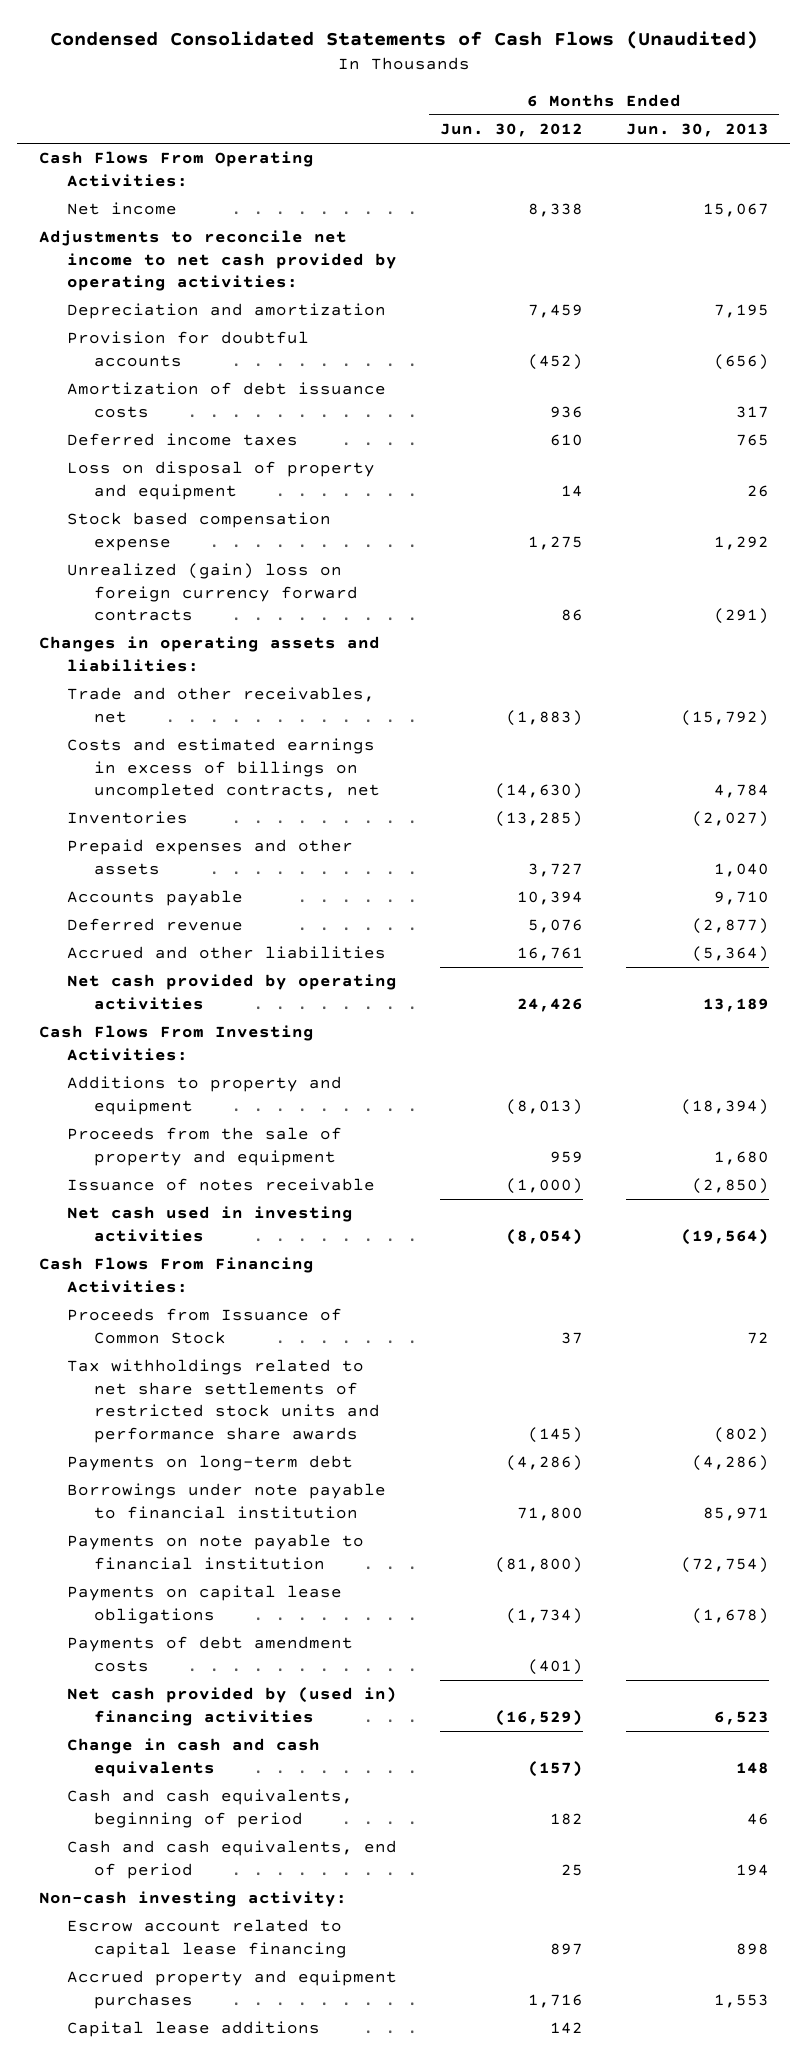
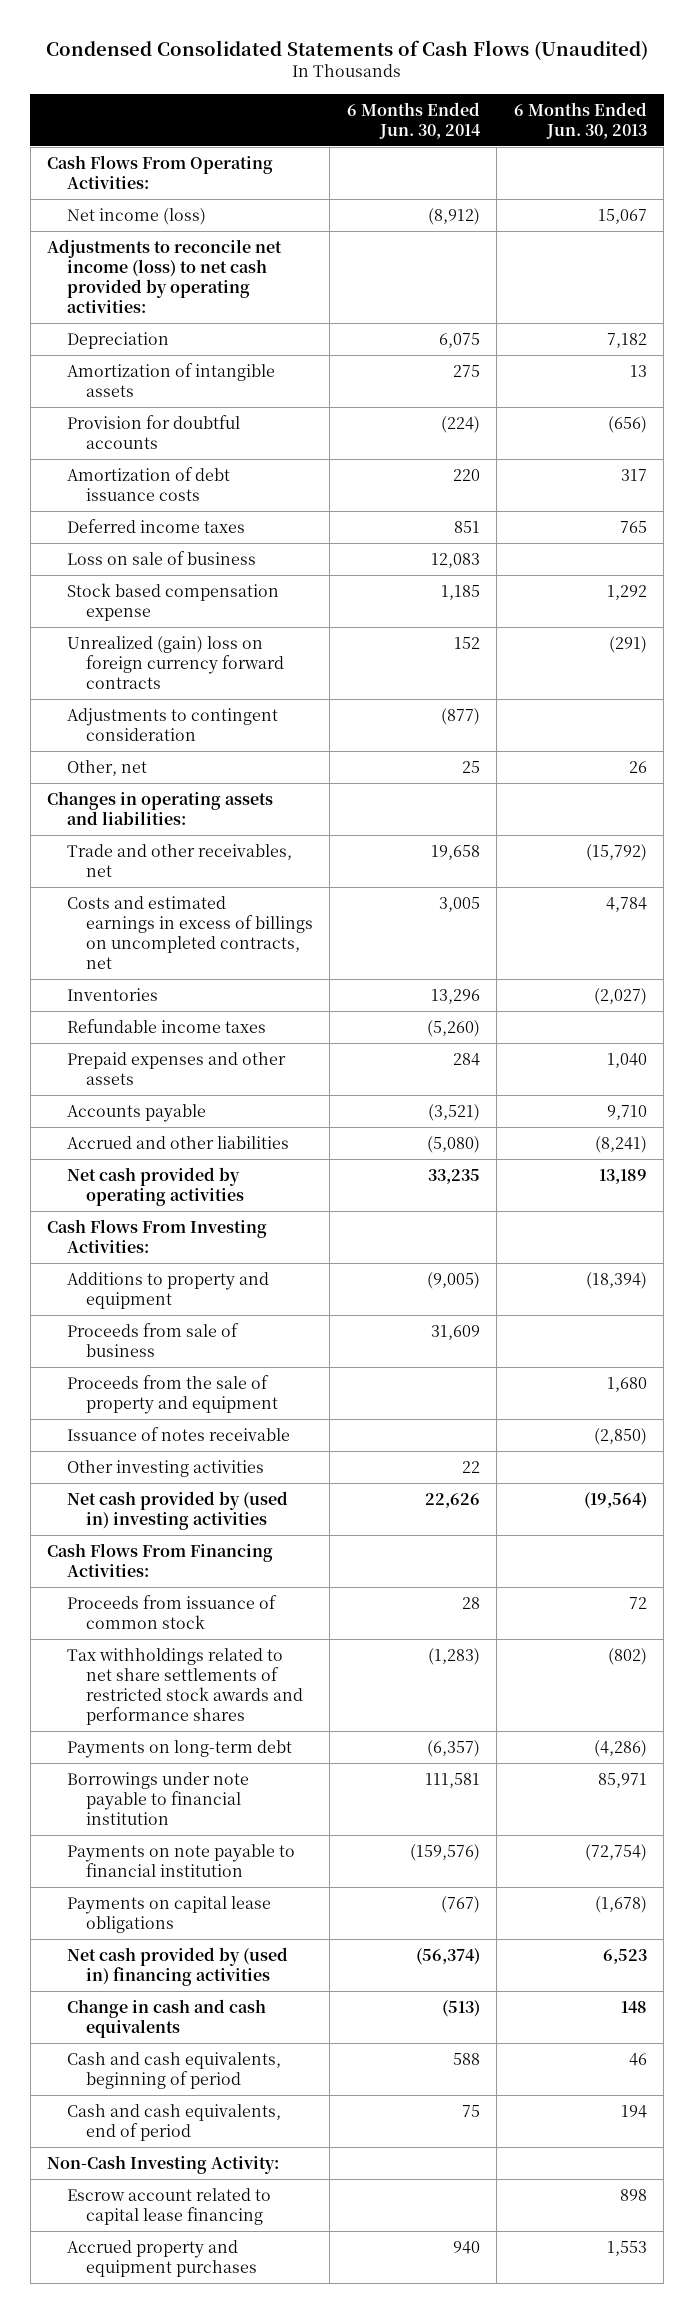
- | 6 Months Ended Jun. 30, 2012 | 6 Months Ended Jun. 30, 2013
+ | 6 Months Ended Jun. 30, 2014 | 6 Months Ended Jun. 30, 2013
- Net income | 8,338 | 15,067
- Adjustments to reconcile net income to net cash provided by operating activities:
- Depreciation and amortization | 7,459 | 7,195
+ Net income (loss) | (8,912) | 15,067
+ Adjustments to reconcile net income (loss) to net cash provided by operating activities:
+ Depreciation | 6,075 | 7,182
+ Amortization of intangible assets | 275 | 13
- Loss on disposal of property and equipment | 14 | 26
+ Loss on sale of business | 12,083 |
+ Adjustments to contingent consideration | (877) |
+ Other, net | 25 | 26
+ Refundable income taxes | (5,260) |
- Deferred revenue | 5,076 | (2,877)
- Accrued and other liabilities | 16,761 | (5,364)
+ Accrued and other liabilities | (5,080) | (8,241)
+ Proceeds from sale of business | 31,609 |
- Net cash used in investing activities | (8,054) | (19,564)
+ Other investing activities | 22 |
+ Net cash provided by (used in) investing activities | 22,626 | (19,564)
- Proceeds from Issuance of Common Stock | 37 | 72
- Tax withholdings related to net share settlements of restricted stock units and performance share awards | (145) | (802)
+ Proceeds from issuance of common stock | 28 | 72
+ Tax withholdings related to net share settlements of restricted stock awards and performance shares | (1,283) | (802)
- Payments of debt amendment costs | (401) |
- Non-cash investing activity:
+ Non-Cash Investing Activity:
- Capital lease additions | 142 |

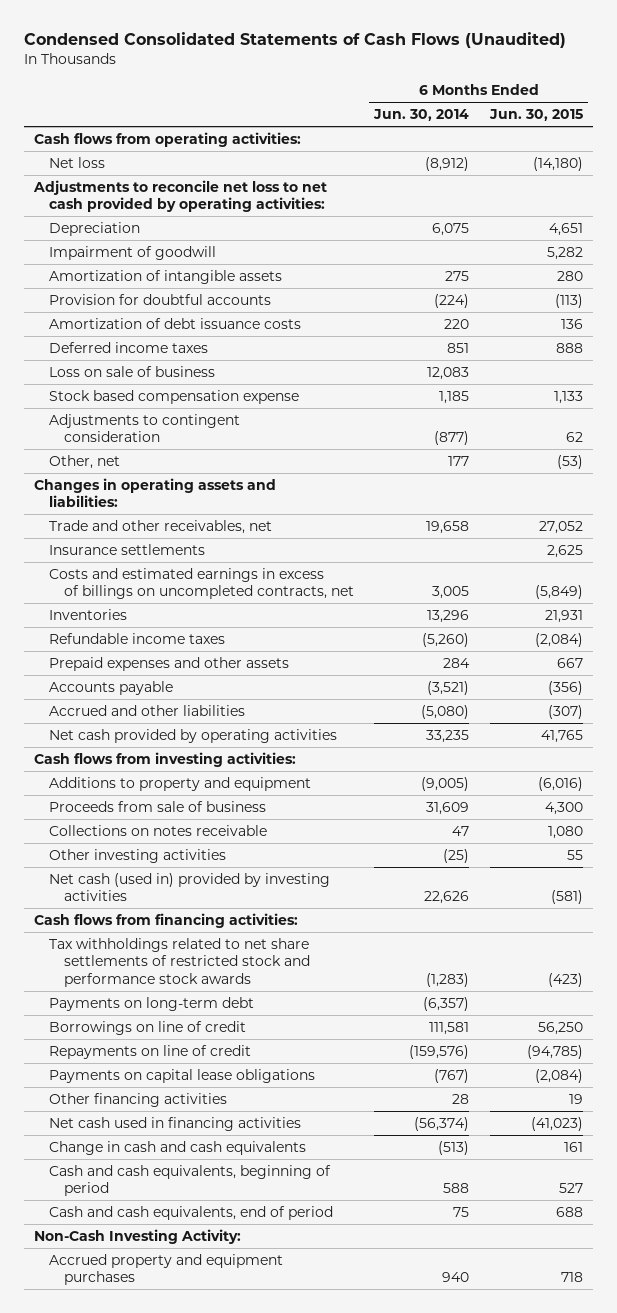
- | 6 Months Ended Jun. 30, 2014 | 6 Months Ended Jun. 30, 2013
+ | 6 Months Ended Jun. 30, 2014 | 6 Months Ended Jun. 30, 2015
- Cash Flows From Operating Activities:
- Net income (loss) | (8,912) | 15,067
- Adjustments to reconcile net income (loss) to net cash provided by operating activities:
+ Cash flows from operating activities:
+ Net loss | (8,912) | (14,180)
+ Adjustments to reconcile net loss to net cash provided by operating activities:
+ Impairment of goodwill | | 5,282
- Unrealized (gain) loss on foreign currency forward contracts | 152 | (291)
- Other, net | 25 | 26
+ Other, net | 177 | (53)
+ Insurance settlements | | 2,625
- Cash Flows From Investing Activities:
+ Cash flows from investing activities:
- Proceeds from the sale of property and equipment | | 1,680
- Issuance of notes receivable | | (2,850)
- Other investing activities | 22 |
- Net cash provided by (used in) investing activities | 22,626 | (19,564)
- Cash Flows From Financing Activities:
- Proceeds from issuance of common stock | 28 | 72
- Tax withholdings related to net share settlements of restricted stock awards and performance shares | (1,283) | (802)
+ Collections on notes receivable | 47 | 1,080
+ Other investing activities | (25) | 55
+ Net cash (used in) provided by investing activities | 22,626 | (581)
+ Cash flows from financing activities:
+ Tax withholdings related to net share settlements of restricted stock and performance stock awards | (1,283) | (423)
- Borrowings under note payable to financial institution | 111,581 | 85,971
- Payments on note payable to financial institution | (159,576) | (72,754)
+ Borrowings on line of credit | 111,581 | 56,250
+ Repayments on line of credit | (159,576) | (94,785)
- Net cash provided by (used in) financing activities | (56,374) | 6,523
+ Other financing activities | 28 | 19
+ Net cash used in financing activities | (56,374) | (41,023)
- Escrow account related to capital lease financing | | 898

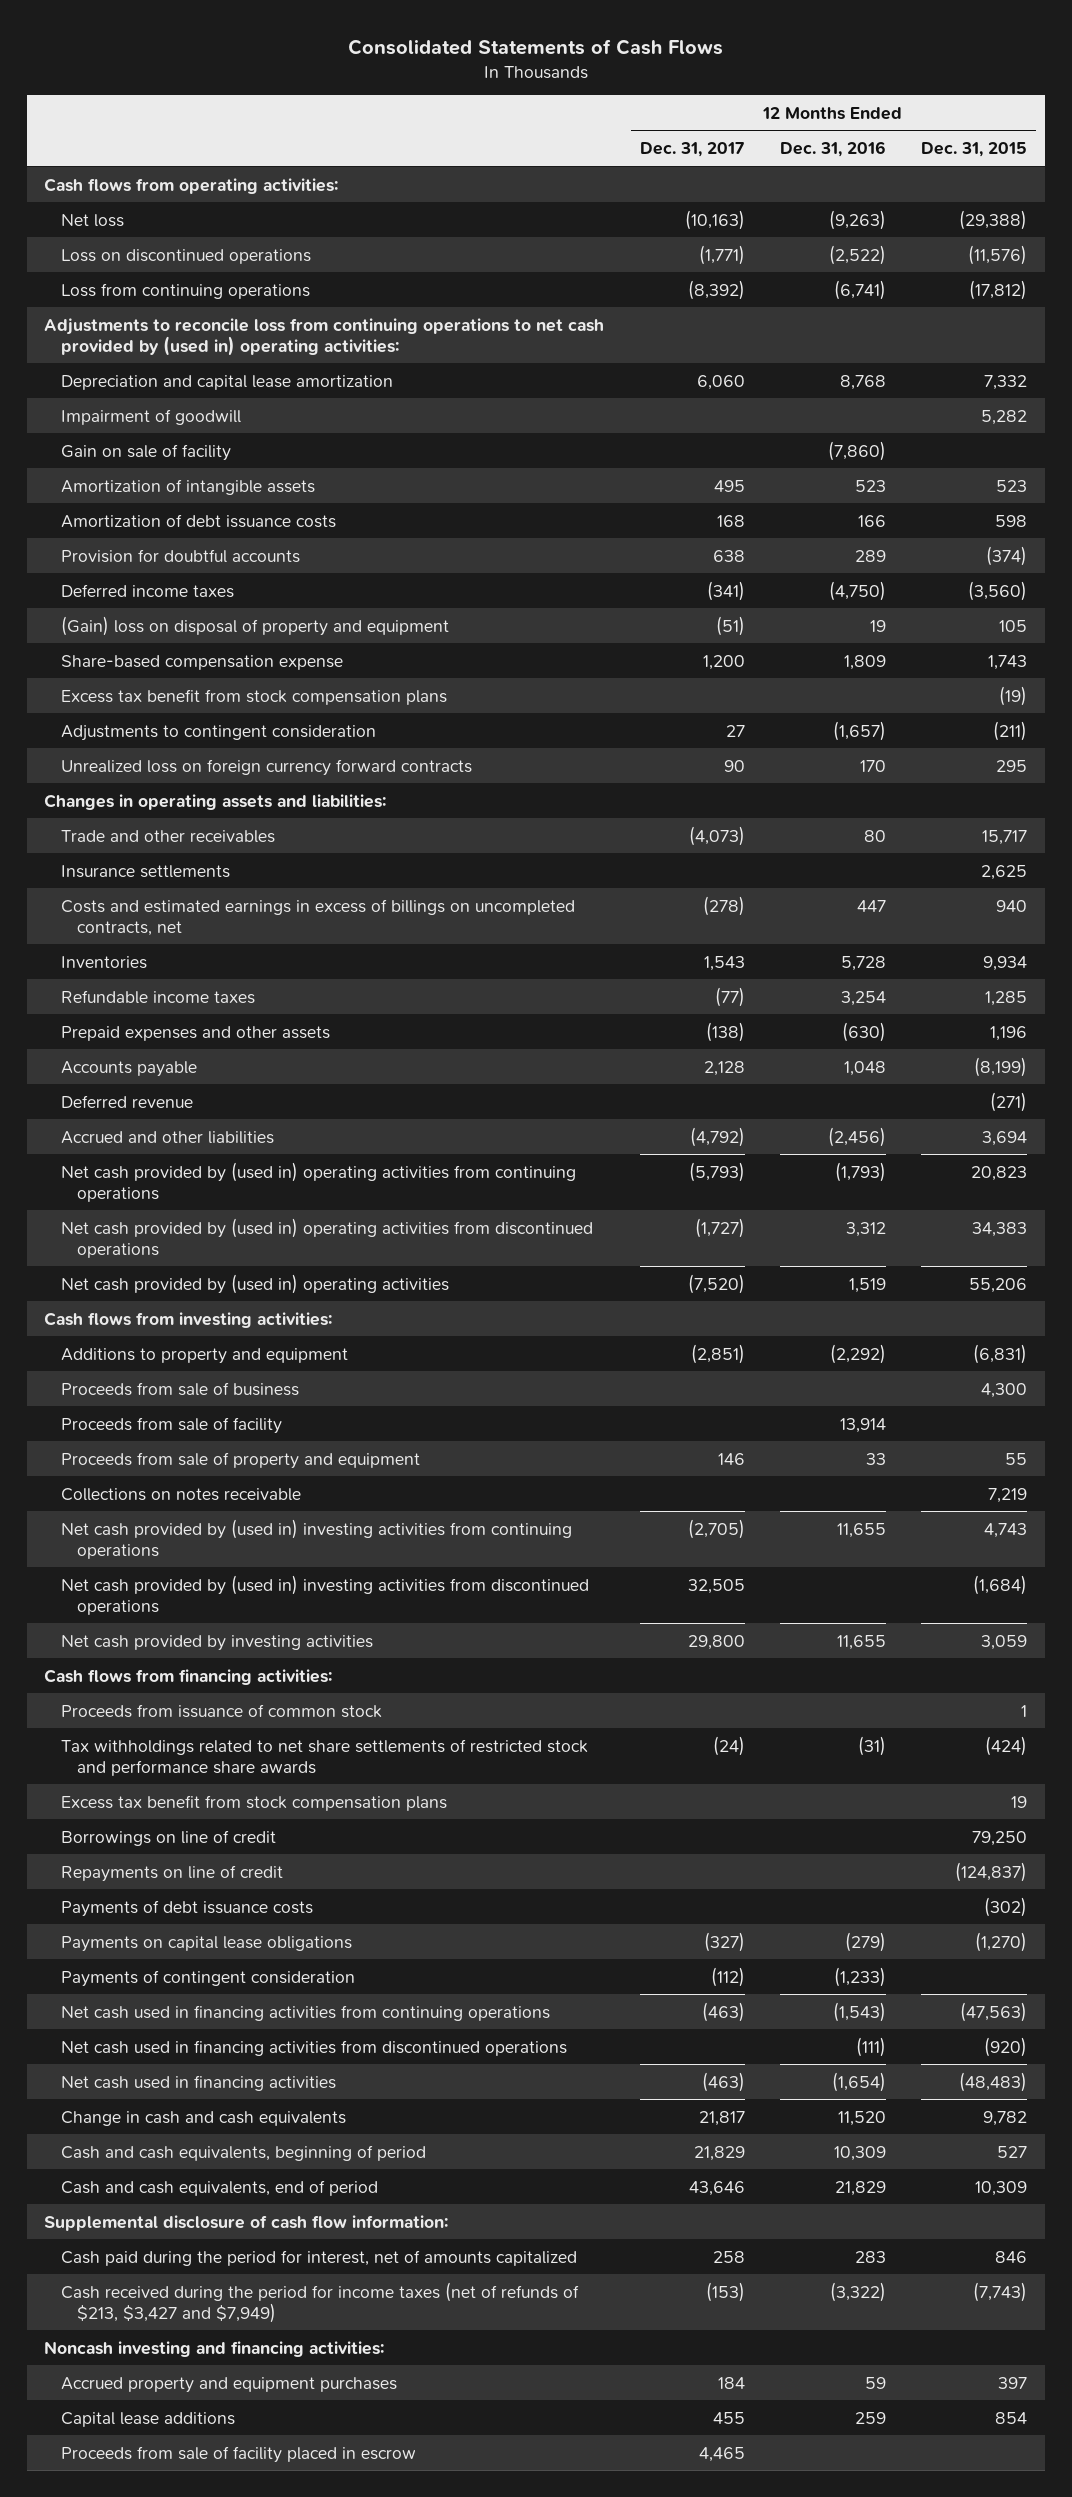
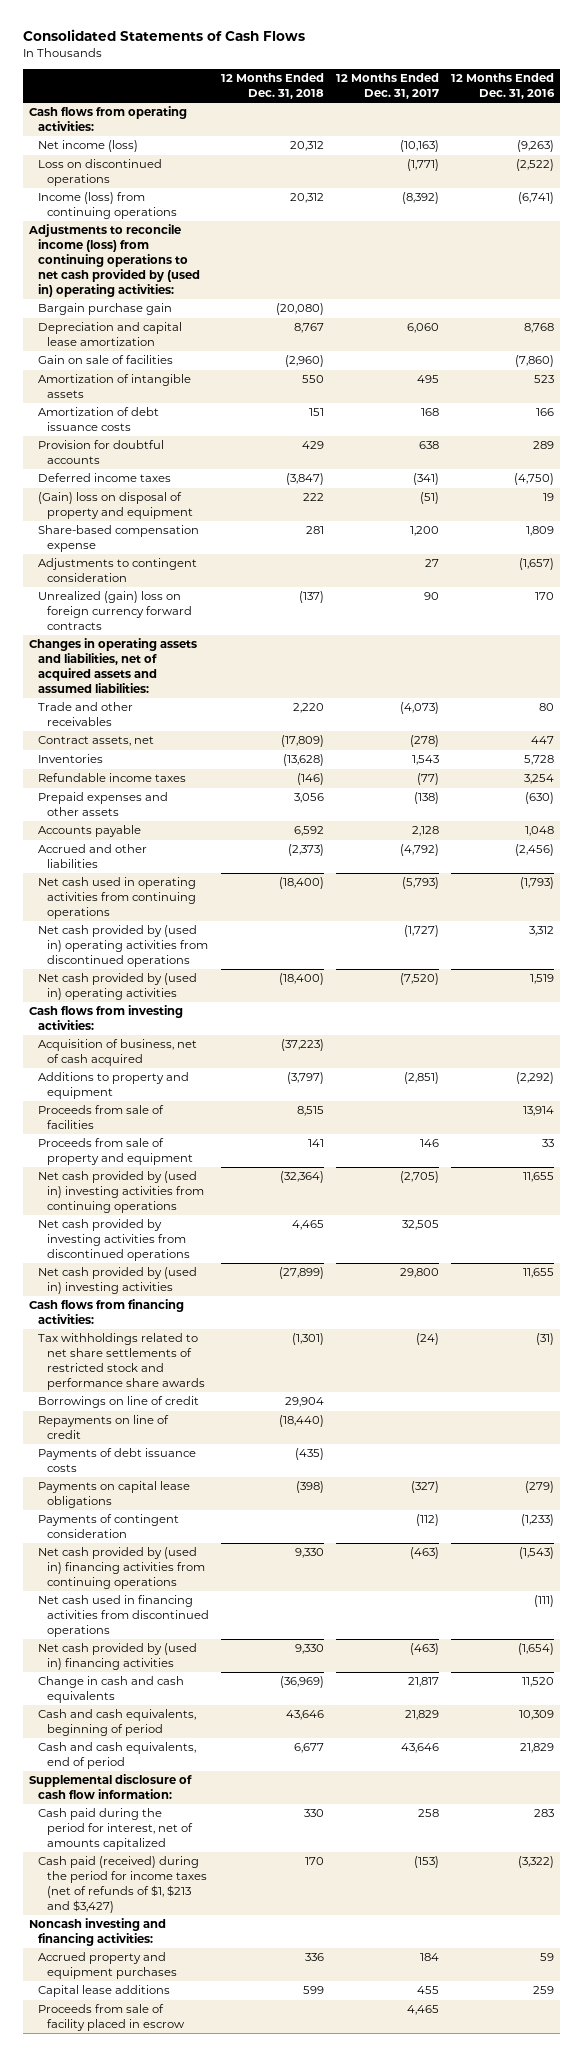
- | 12 Months Ended Dec. 31, 2017 | 12 Months Ended Dec. 31, 2016 | 12 Months Ended Dec. 31, 2015
+ | 12 Months Ended Dec. 31, 2018 | 12 Months Ended Dec. 31, 2017 | 12 Months Ended Dec. 31, 2016
- Net loss | (10,163) | (9,263) | (29,388)
+ Net income (loss) | 20,312 | (10,163) | (9,263)
- Loss from continuing operations | (8,392) | (6,741) | (17,812)
- Adjustments to reconcile loss from continuing operations to net cash provided by (used in) operating activities:
+ Income (loss) from continuing operations | 20,312 | (8,392) | (6,741)
+ Adjustments to reconcile income (loss) from continuing operations to net cash provided by (used in) operating activities:
+ Bargain purchase gain | (20,080) | |
- Impairment of goodwill | | | 5,282
- Gain on sale of facility | | (7,860) |
+ Gain on sale of facilities | (2,960) | | (7,860)
- Excess tax benefit from stock compensation plans | | | (19)
- Unrealized loss on foreign currency forward contracts | 90 | 170 | 295
- Changes in operating assets and liabilities:
+ Unrealized (gain) loss on foreign currency forward contracts | (137) | 90 | 170
+ Changes in operating assets and liabilities, net of acquired assets and assumed liabilities:
- Insurance settlements | | | 2,625
- Costs and estimated earnings in excess of billings on uncompleted contracts, net | (278) | 447 | 940
+ Contract assets, net | (17,809) | (278) | 447
- Deferred revenue | | | (271)
- Net cash provided by (used in) operating activities from continuing operations | (5,793) | (1,793) | 20,823
+ Net cash used in operating activities from continuing operations | (18,400) | (5,793) | (1,793)
+ Acquisition of business, net of cash acquired | (37,223) | |
- Proceeds from sale of business | | | 4,300
- Proceeds from sale of facility | | 13,914 |
+ Proceeds from sale of facilities | 8,515 | | 13,914
- Collections on notes receivable | | | 7,219
- Net cash provided by (used in) investing activities from discontinued operations | 32,505 | | (1,684)
- Net cash provided by investing activities | 29,800 | 11,655 | 3,059
+ Net cash provided by investing activities from discontinued operations | 4,465 | 32,505 |
+ Net cash provided by (used in) investing activities | (27,899) | 29,800 | 11,655
- Proceeds from issuance of common stock | | | 1
- Excess tax benefit from stock compensation plans | | | 19
- Net cash used in financing activities from continuing operations | (463) | (1,543) | (47,563)
+ Net cash provided by (used in) financing activities from continuing operations | 9,330 | (463) | (1,543)
- Net cash used in financing activities | (463) | (1,654) | (48,483)
+ Net cash provided by (used in) financing activities | 9,330 | (463) | (1,654)
- Cash received during the period for income taxes (net of refunds of $213, $3,427 and $7,949) | (153) | (3,322) | (7,743)
+ Cash paid (received) during the period for income taxes (net of refunds of $1, $213 and $3,427) | 170 | (153) | (3,322)

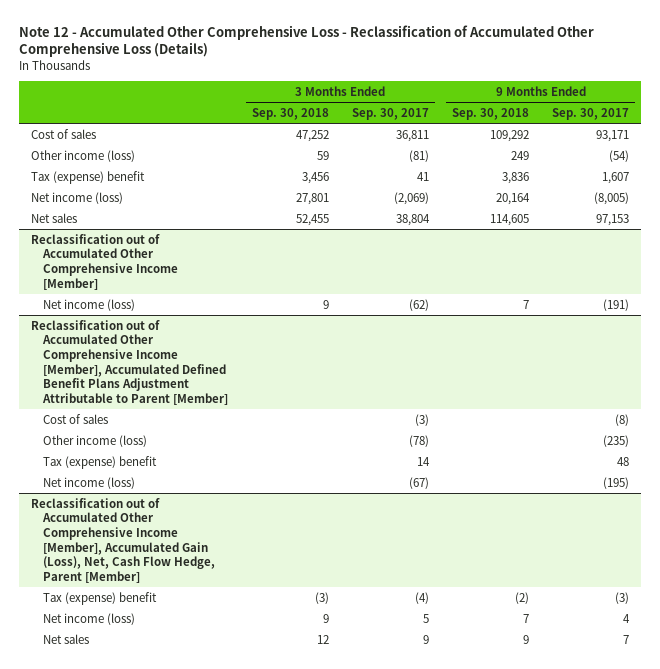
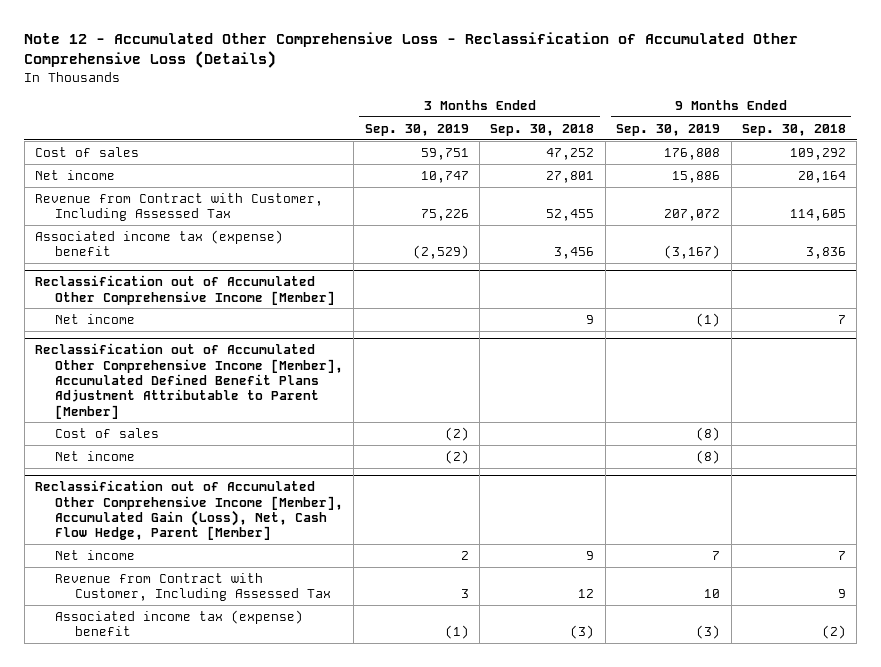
- | 3 Months Ended Sep. 30, 2018 | 3 Months Ended Sep. 30, 2017 | 9 Months Ended Sep. 30, 2018 | 9 Months Ended Sep. 30, 2017
+ | 3 Months Ended Sep. 30, 2019 | 3 Months Ended Sep. 30, 2018 | 9 Months Ended Sep. 30, 2019 | 9 Months Ended Sep. 30, 2018
- Other income (loss) | 59 | (81) | 249 | (54)
- Tax (expense) benefit | 3,456 | 41 | 3,836 | 1,607
- Net income (loss) | 27,801 | (2,069) | 20,164 | (8,005)
- Net sales | 52,455 | 38,804 | 114,605 | 97,153
+ Net income | 10,747 | 27,801 | 15,886 | 20,164
+ Revenue from Contract with Customer, Including Assessed Tax | 75,226 | 52,455 | 207,072 | 114,605
+ Associated income tax (expense) benefit | (2,529) | 3,456 | (3,167) | 3,836
@ Reclassification out of Accumulated Other Comprehensive Income [Member]
- Net income (loss) | 9 | (62) | 7 | (191)
+ Net income | | 9 | (1) | 7
@ Reclassification out of Accumulated Other Comprehensive Income [Member], Accumulated Defined Benefit Plans Adjustment Attributable to Parent [Member]
- Other income (loss) | | (78) | | (235)
- Tax (expense) benefit | | 14 | | 48
- Net income (loss) | | (67) | | (195)
+ Net income | (2) | | (8) |
@ Reclassification out of Accumulated Other Comprehensive Income [Member], Accumulated Gain (Loss), Net, Cash Flow Hedge, Parent [Member]
- Tax (expense) benefit | (3) | (4) | (2) | (3)
- Net income (loss) | 9 | 5 | 7 | 4
- Net sales | 12 | 9 | 9 | 7
+ Net income | 2 | 9 | 7 | 7
+ Revenue from Contract with Customer, Including Assessed Tax | 3 | 12 | 10 | 9
+ Associated income tax (expense) benefit | (1) | (3) | (3) | (2)

